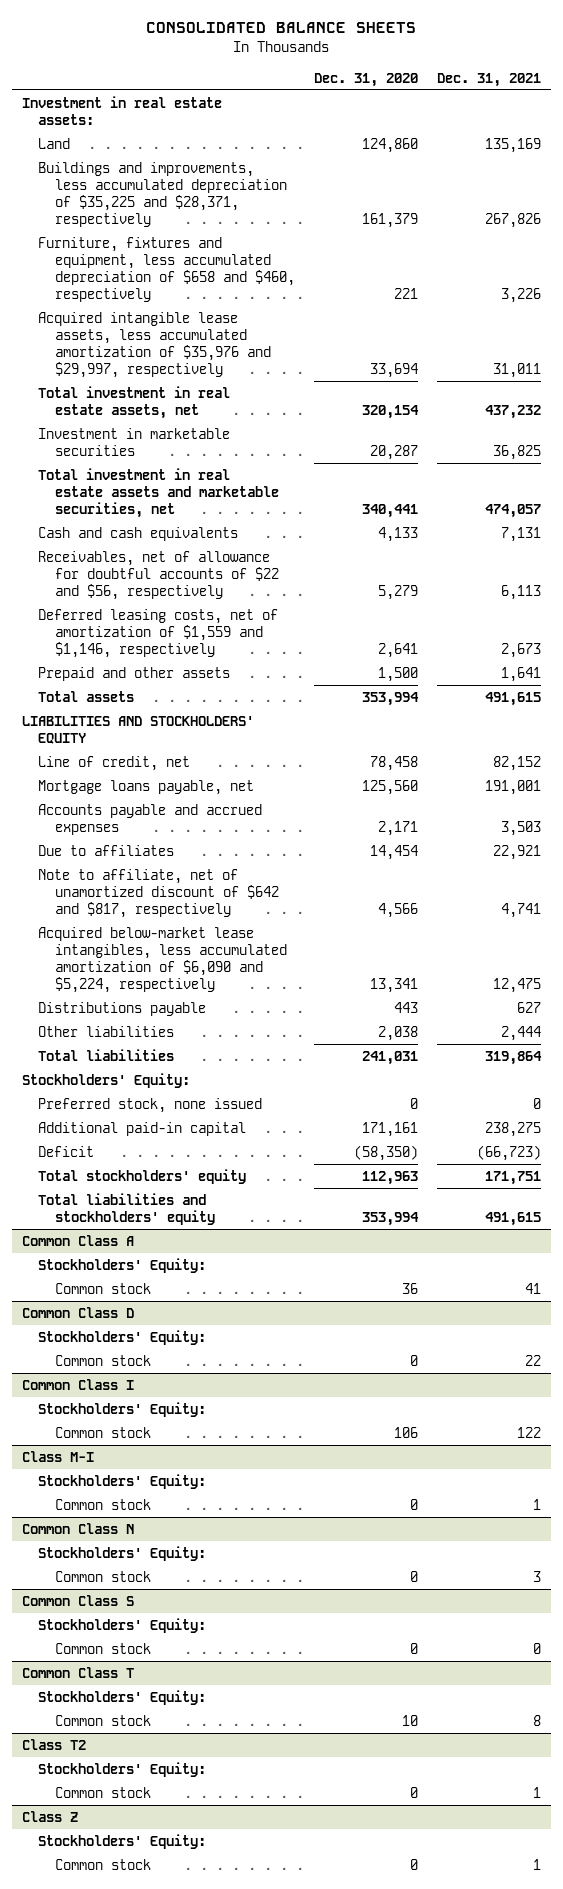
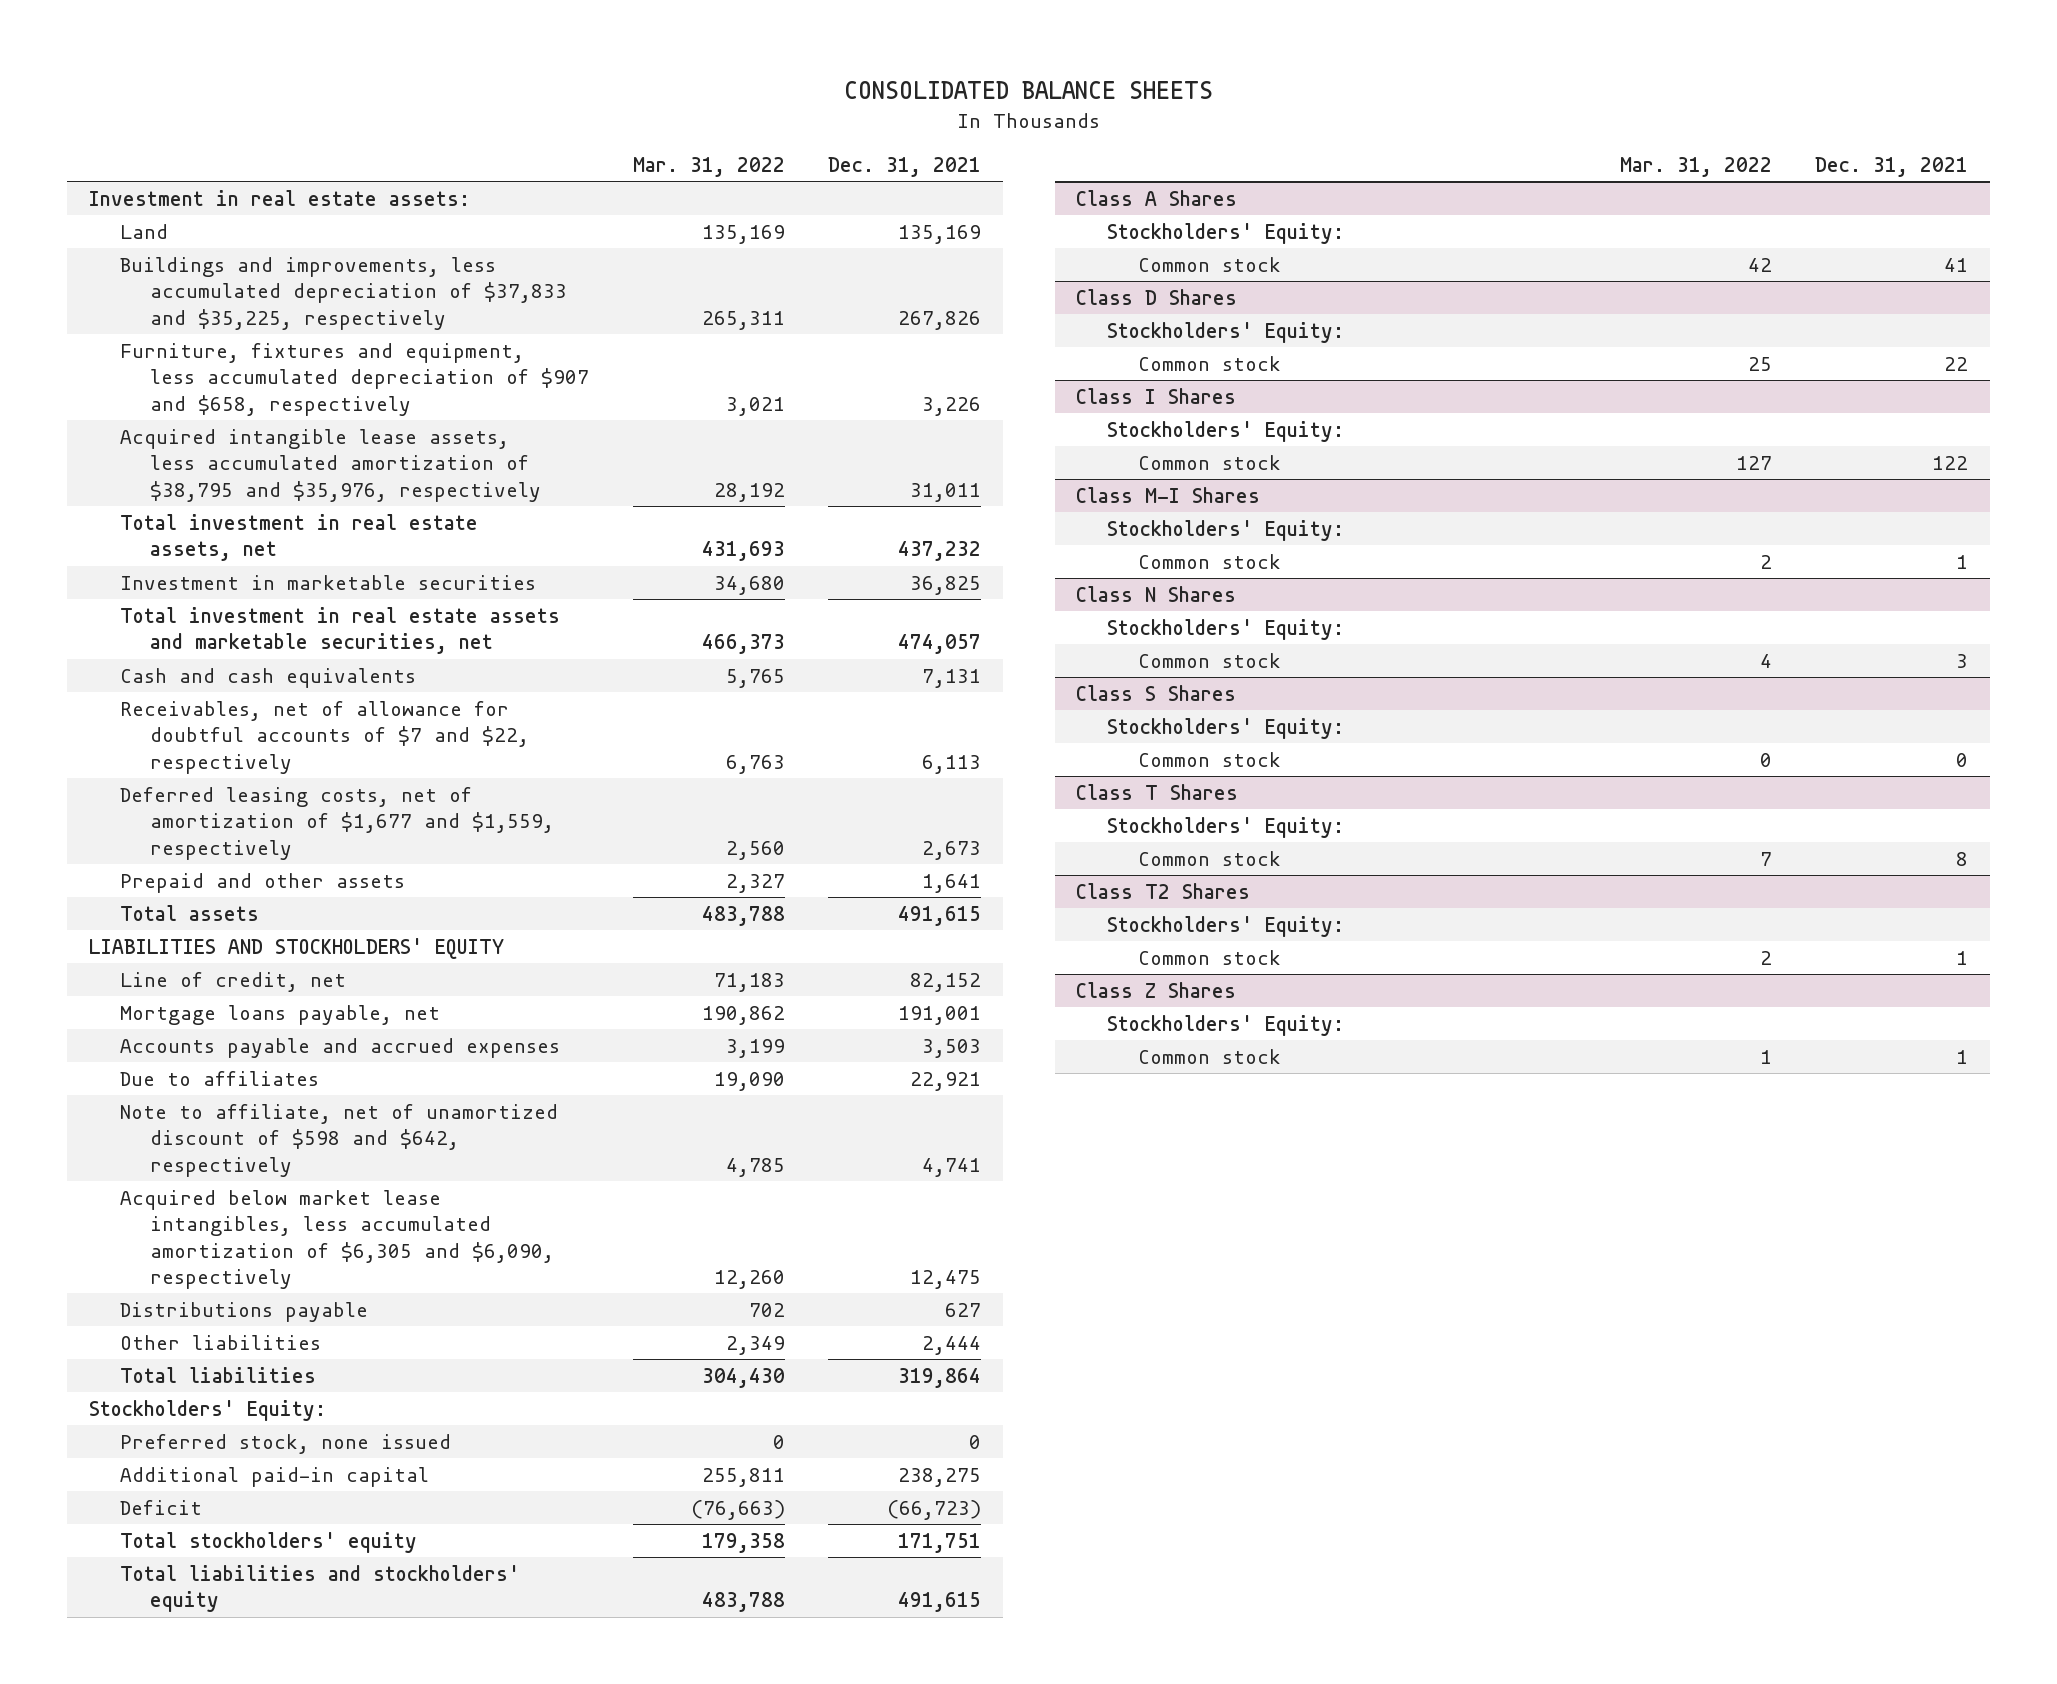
- | Dec. 31, 2020 | Dec. 31, 2021
+ | Mar. 31, 2022 | Dec. 31, 2021
- Buildings and improvements, less accumulated depreciation of $35,225 and $28,371, respectively | 161,379 | 267,826
- Furniture, fixtures and equipment, less accumulated depreciation of $658 and $460, respectively | 221 | 3,226
- Acquired intangible lease assets, less accumulated amortization of $35,976 and $29,997, respectively | 33,694 | 31,011
+ Buildings and improvements, less accumulated depreciation of $37,833 and $35,225, respectively | 265,311 | 267,826
+ Furniture, fixtures and equipment, less accumulated depreciation of $907 and $658, respectively | 3,021 | 3,226
+ Acquired intangible lease assets, less accumulated amortization of $38,795 and $35,976, respectively | 28,192 | 31,011
- Receivables, net of allowance for doubtful accounts of $22 and $56, respectively | 5,279 | 6,113
- Deferred leasing costs, net of amortization of $1,559 and $1,146, respectively | 2,641 | 2,673
+ Receivables, net of allowance for doubtful accounts of $7 and $22, respectively | 6,763 | 6,113
+ Deferred leasing costs, net of amortization of $1,677 and $1,559, respectively | 2,560 | 2,673
- Note to affiliate, net of unamortized discount of $642 and $817, respectively | 4,566 | 4,741
- Acquired below-market lease intangibles, less accumulated amortization of $6,090 and $5,224, respectively | 13,341 | 12,475
+ Note to affiliate, net of unamortized discount of $598 and $642, respectively | 4,785 | 4,741
+ Acquired below market lease intangibles, less accumulated amortization of $6,305 and $6,090, respectively | 12,260 | 12,475
- Common Class A
+ Class A Shares
- Common Class D
+ Class D Shares
- Common Class I
+ Class I Shares
- Class M-I
+ Class M-I Shares
- Common Class N
+ Class N Shares
- Common Class S
+ Class S Shares
- Common Class T
+ Class T Shares
- Class T2
+ Class T2 Shares
- Class Z
+ Class Z Shares

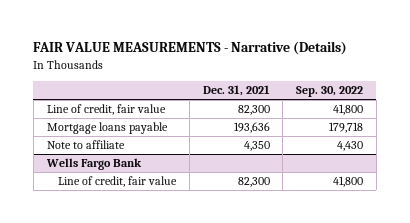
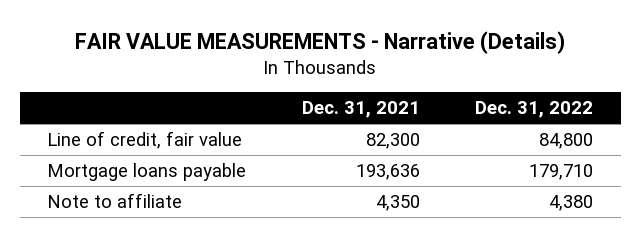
- | Dec. 31, 2021 | Sep. 30, 2022
+ | Dec. 31, 2021 | Dec. 31, 2022
- Wells Fargo Bank
- Line of credit, fair value | 82,300 | 41,800

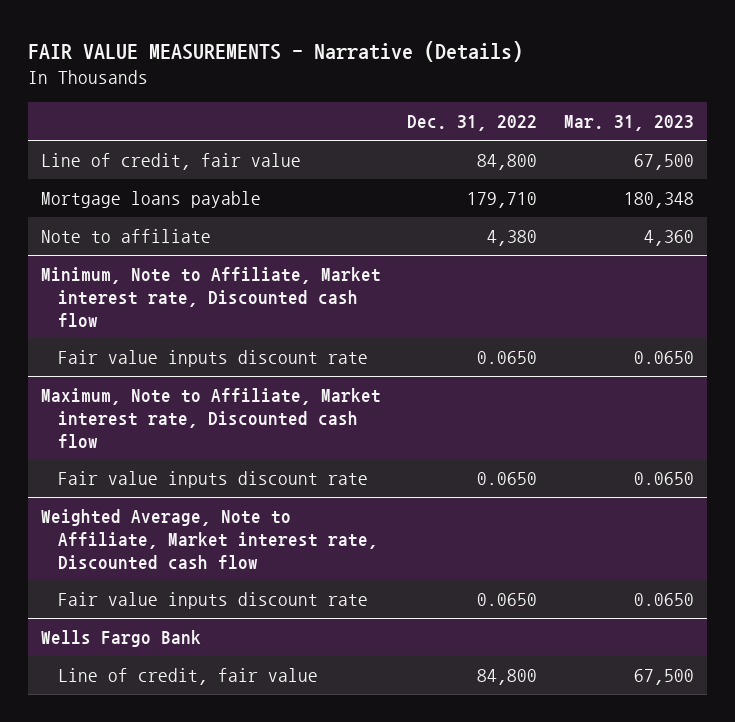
- | Dec. 31, 2021 | Dec. 31, 2022
+ | Dec. 31, 2022 | Mar. 31, 2023
+ Minimum, Note to Affiliate, Market interest rate, Discounted cash flow
+ Fair value inputs discount rate | 0.0650 | 0.0650
+ Maximum, Note to Affiliate, Market interest rate, Discounted cash flow
+ Fair value inputs discount rate | 0.0650 | 0.0650
+ Weighted Average, Note to Affiliate, Market interest rate, Discounted cash flow
+ Fair value inputs discount rate | 0.0650 | 0.0650
+ Wells Fargo Bank
+ Line of credit, fair value | 84,800 | 67,500

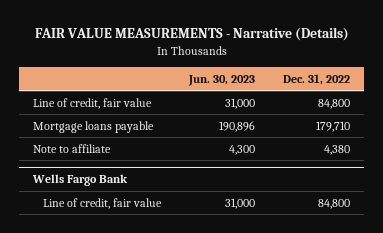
- | Dec. 31, 2022 | Mar. 31, 2023
+ | Jun. 30, 2023 | Dec. 31, 2022
- Minimum, Note to Affiliate, Market interest rate, Discounted cash flow
- Fair value inputs discount rate | 0.0650 | 0.0650
- Maximum, Note to Affiliate, Market interest rate, Discounted cash flow
- Fair value inputs discount rate | 0.0650 | 0.0650
- Weighted Average, Note to Affiliate, Market interest rate, Discounted cash flow
- Fair value inputs discount rate | 0.0650 | 0.0650

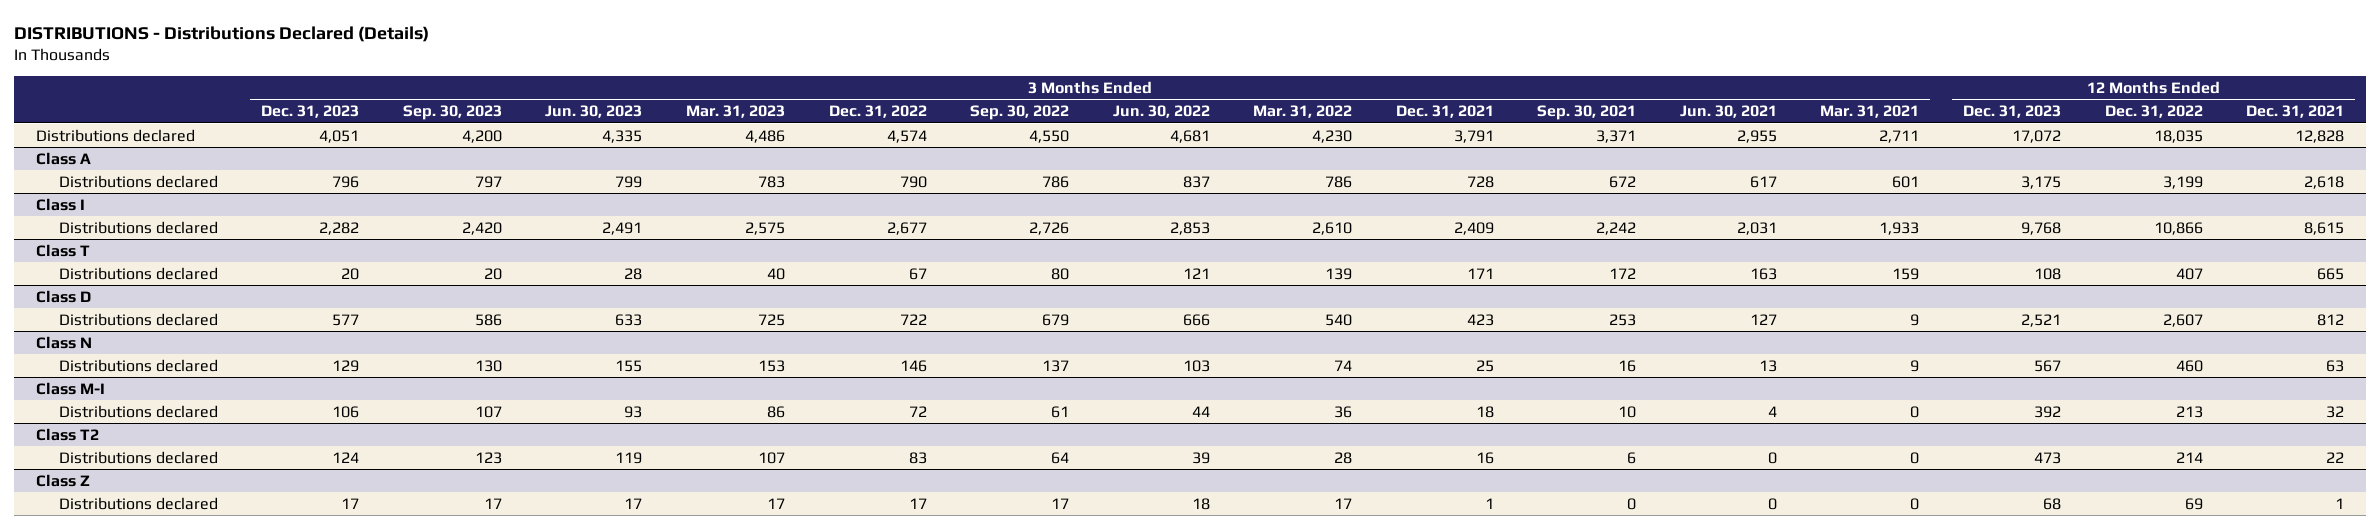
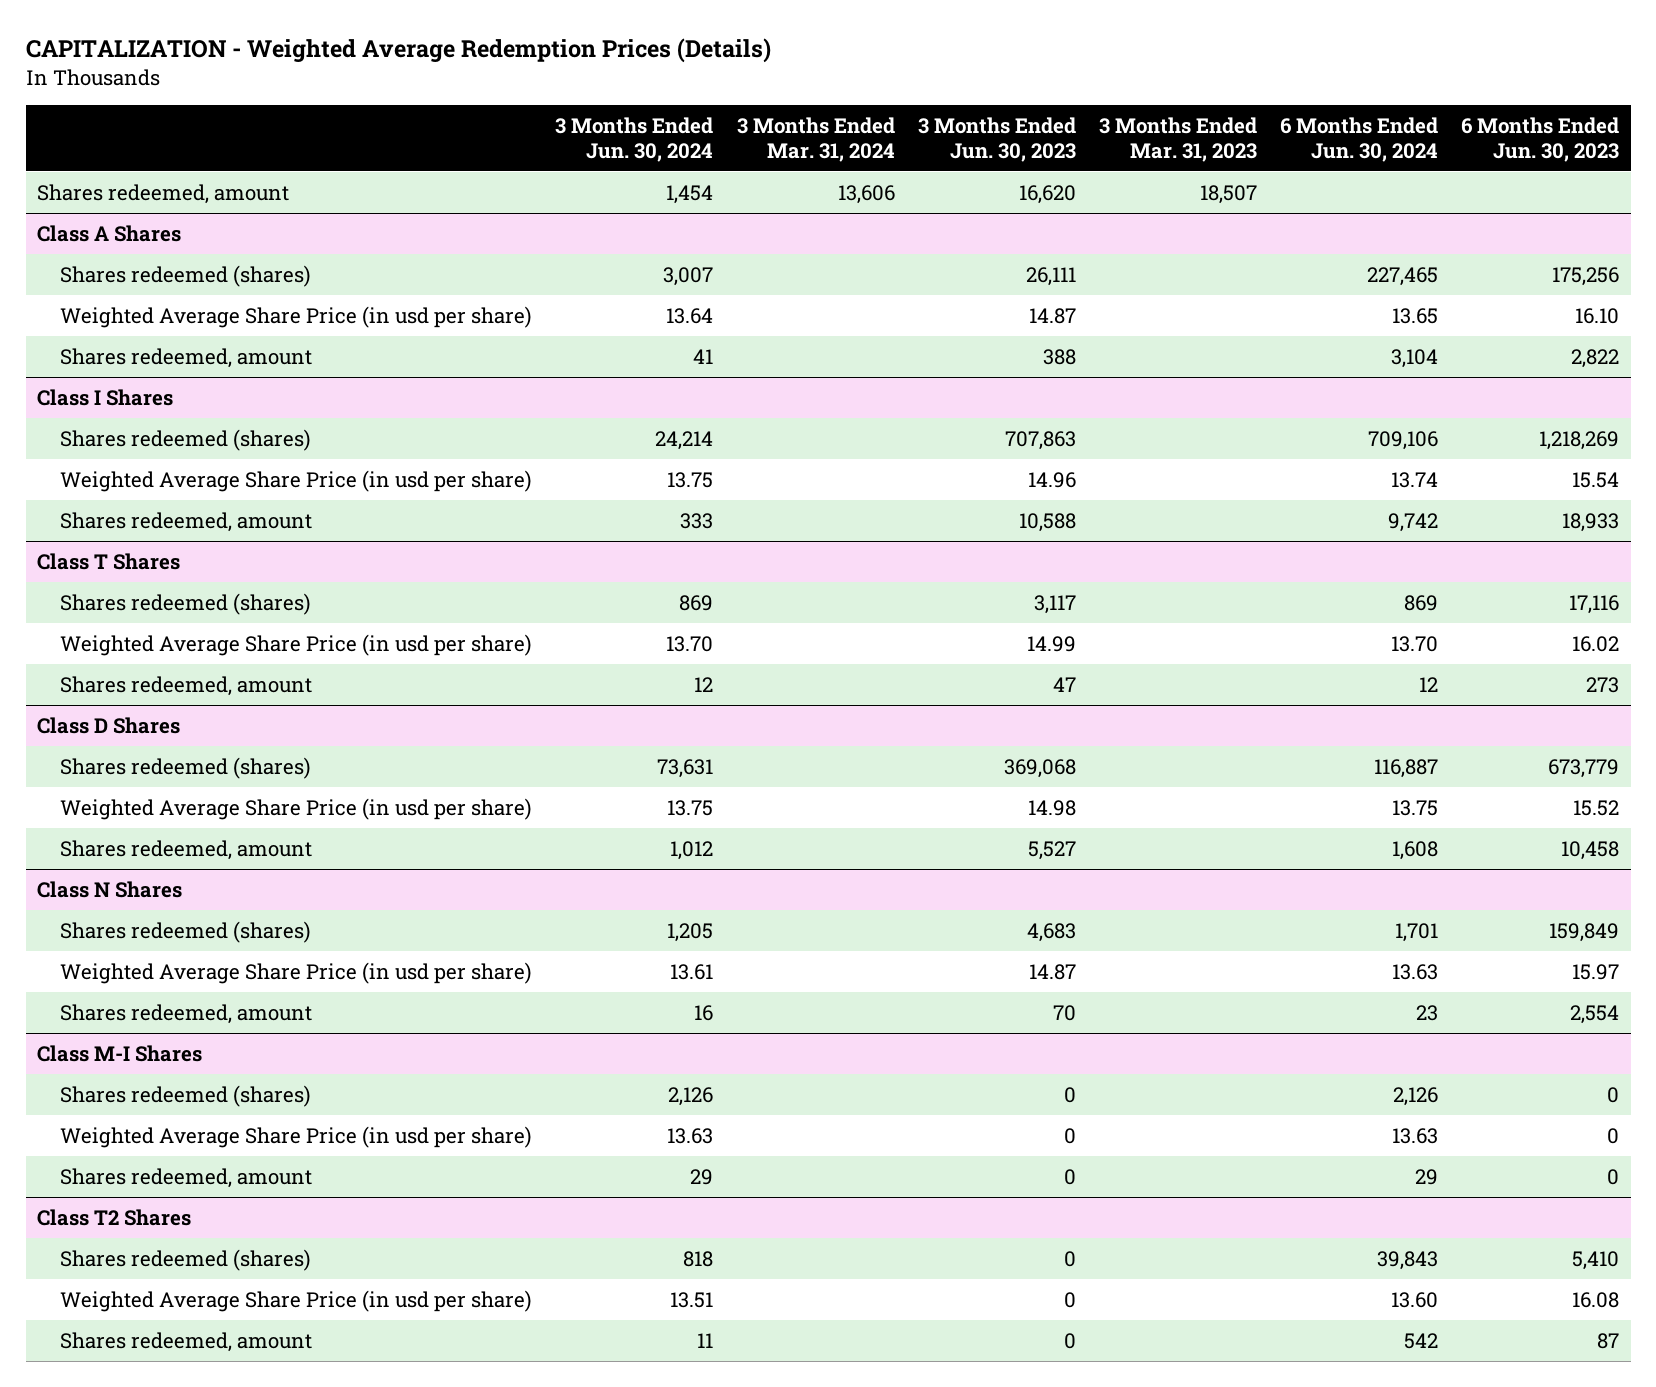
- DISTRIBUTIONS - Distributions Declared (Details)
+ CAPITALIZATION - Weighted Average Redemption Prices (Details)
- | 3 Months Ended Dec. 31, 2023 | 3 Months Ended Sep. 30, 2023 | 3 Months Ended Jun. 30, 2023 | 3 Months Ended Mar. 31, 2023 | 3 Months Ended Dec. 31, 2022 | 3 Months Ended Sep. 30, 2022 | 3 Months Ended Jun. 30, 2022 | 3 Months Ended Mar. 31, 2022 | 3 Months Ended Dec. 31, 2021 | 3 Months Ended Sep. 30, 2021 | 3 Months Ended Jun. 30, 2021 | 3 Months Ended Mar. 31, 2021 | 12 Months Ended Dec. 31, 2023 | 12 Months Ended Dec. 31, 2022 | 12 Months Ended Dec. 31, 2021
+ | 3 Months Ended Jun. 30, 2024 | 3 Months Ended Mar. 31, 2024 | 3 Months Ended Jun. 30, 2023 | 3 Months Ended Mar. 31, 2023 | 6 Months Ended Jun. 30, 2024 | 6 Months Ended Jun. 30, 2023
- Distributions declared | 4,051 | 4,200 | 4,335 | 4,486 | 4,574 | 4,550 | 4,681 | 4,230 | 3,791 | 3,371 | 2,955 | 2,711 | 17,072 | 18,035 | 12,828
- Class A
- Distributions declared | 796 | 797 | 799 | 783 | 790 | 786 | 837 | 786 | 728 | 672 | 617 | 601 | 3,175 | 3,199 | 2,618
- Class I
- Distributions declared | 2,282 | 2,420 | 2,491 | 2,575 | 2,677 | 2,726 | 2,853 | 2,610 | 2,409 | 2,242 | 2,031 | 1,933 | 9,768 | 10,866 | 8,615
- Class T
- Distributions declared | 20 | 20 | 28 | 40 | 67 | 80 | 121 | 139 | 171 | 172 | 163 | 159 | 108 | 407 | 665
- Class D
- Distributions declared | 577 | 586 | 633 | 725 | 722 | 679 | 666 | 540 | 423 | 253 | 127 | 9 | 2,521 | 2,607 | 812
- Class N
- Distributions declared | 129 | 130 | 155 | 153 | 146 | 137 | 103 | 74 | 25 | 16 | 13 | 9 | 567 | 460 | 63
- Class M-I
- Distributions declared | 106 | 107 | 93 | 86 | 72 | 61 | 44 | 36 | 18 | 10 | 4 | 0 | 392 | 213 | 32
- Class T2
- Distributions declared | 124 | 123 | 119 | 107 | 83 | 64 | 39 | 28 | 16 | 6 | 0 | 0 | 473 | 214 | 22
- Class Z
- Distributions declared | 17 | 17 | 17 | 17 | 17 | 17 | 18 | 17 | 1 | 0 | 0 | 0 | 68 | 69 | 1
+ Shares redeemed, amount | 1,454 | 13,606 | 16,620 | 18,507 | |
+ Class A Shares
+ Shares redeemed (shares) | 3,007 | | 26,111 | | 227,465 | 175,256
+ Weighted Average Share Price (in usd per share) | 13.64 | | 14.87 | | 13.65 | 16.10
+ Shares redeemed, amount | 41 | | 388 | | 3,104 | 2,822
+ Class I Shares
+ Shares redeemed (shares) | 24,214 | | 707,863 | | 709,106 | 1,218,269
+ Weighted Average Share Price (in usd per share) | 13.75 | | 14.96 | | 13.74 | 15.54
+ Shares redeemed, amount | 333 | | 10,588 | | 9,742 | 18,933
+ Class T Shares
+ Shares redeemed (shares) | 869 | | 3,117 | | 869 | 17,116
+ Weighted Average Share Price (in usd per share) | 13.70 | | 14.99 | | 13.70 | 16.02
+ Shares redeemed, amount | 12 | | 47 | | 12 | 273
+ Class D Shares
+ Shares redeemed (shares) | 73,631 | | 369,068 | | 116,887 | 673,779
+ Weighted Average Share Price (in usd per share) | 13.75 | | 14.98 | | 13.75 | 15.52
+ Shares redeemed, amount | 1,012 | | 5,527 | | 1,608 | 10,458
+ Class N Shares
+ Shares redeemed (shares) | 1,205 | | 4,683 | | 1,701 | 159,849
+ Weighted Average Share Price (in usd per share) | 13.61 | | 14.87 | | 13.63 | 15.97
+ Shares redeemed, amount | 16 | | 70 | | 23 | 2,554
+ Class M-I Shares
+ Shares redeemed (shares) | 2,126 | | 0 | | 2,126 | 0
+ Weighted Average Share Price (in usd per share) | 13.63 | | 0 | | 13.63 | 0
+ Shares redeemed, amount | 29 | | 0 | | 29 | 0
+ Class T2 Shares
+ Shares redeemed (shares) | 818 | | 0 | | 39,843 | 5,410
+ Weighted Average Share Price (in usd per share) | 13.51 | | 0 | | 13.60 | 16.08
+ Shares redeemed, amount | 11 | | 0 | | 542 | 87

